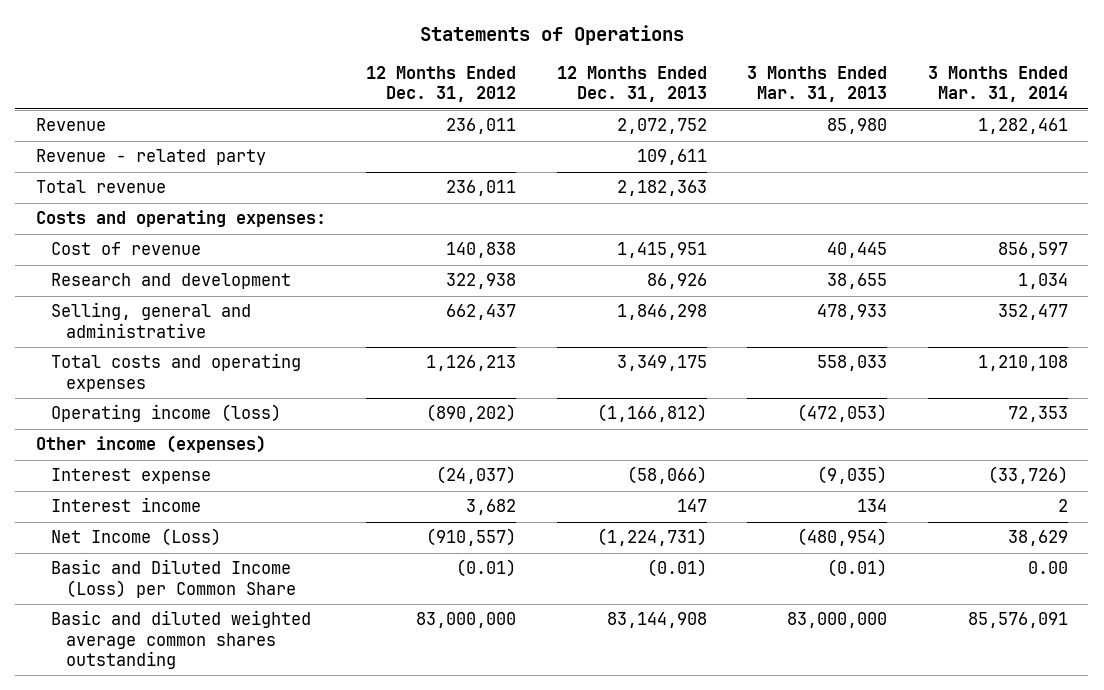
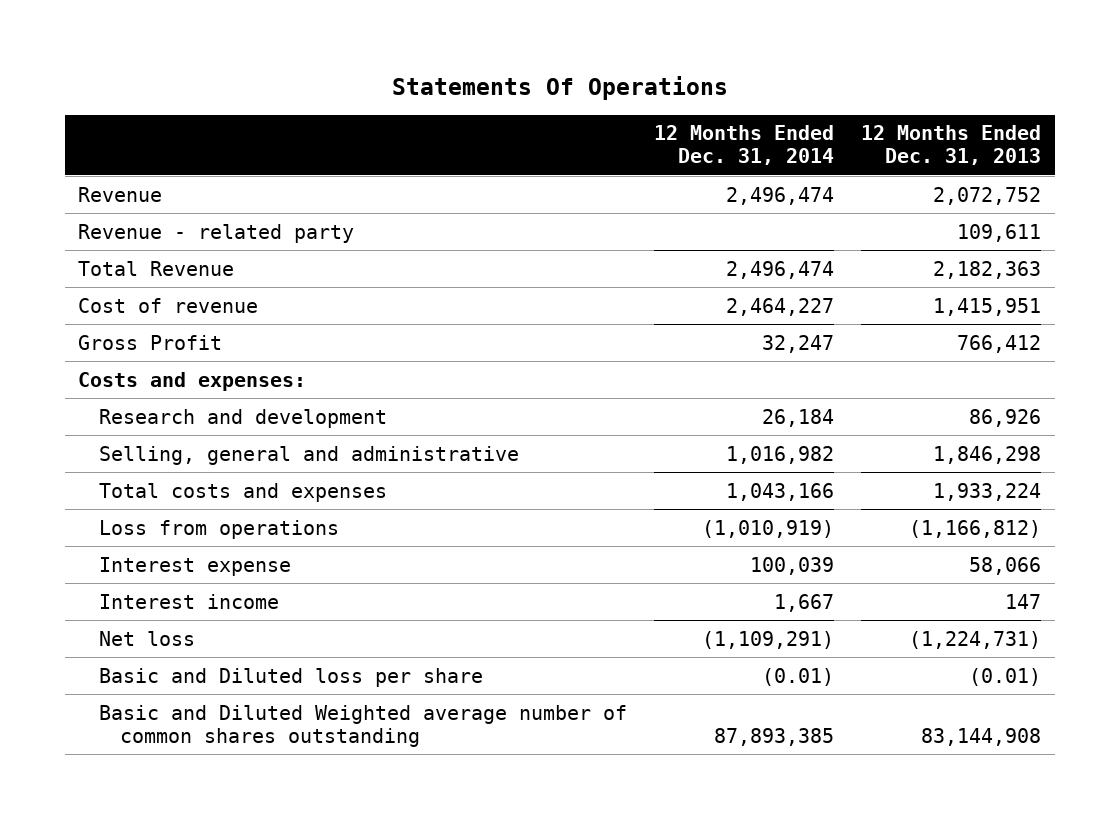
- Statements of Operations
+ Statements Of Operations
- | 12 Months Ended Dec. 31, 2012 | 12 Months Ended Dec. 31, 2013 | 3 Months Ended Mar. 31, 2013 | 3 Months Ended Mar. 31, 2014
+ | 12 Months Ended Dec. 31, 2014 | 12 Months Ended Dec. 31, 2013
- Total revenue | 236,011 | 2,182,363 | |
- Costs and operating expenses:
+ Total Revenue | 2,496,474 | 2,182,363
+ Gross Profit | 32,247 | 766,412
+ Costs and expenses:
- Total costs and operating expenses | 1,126,213 | 3,349,175 | 558,033 | 1,210,108
- Operating income (loss) | (890,202) | (1,166,812) | (472,053) | 72,353
- Other income (expenses)
- Interest expense | (24,037) | (58,066) | (9,035) | (33,726)
+ Total costs and expenses | 1,043,166 | 1,933,224
+ Loss from operations | (1,010,919) | (1,166,812)
+ Interest expense | 100,039 | 58,066
- Net Income (Loss) | (910,557) | (1,224,731) | (480,954) | 38,629
- Basic and Diluted Income (Loss) per Common Share | (0.01) | (0.01) | (0.01) | 0.00
- Basic and diluted weighted average common shares outstanding | 83,000,000 | 83,144,908 | 83,000,000 | 85,576,091
+ Net loss | (1,109,291) | (1,224,731)
+ Basic and Diluted loss per share | (0.01) | (0.01)
+ Basic and Diluted Weighted average number of common shares outstanding | 87,893,385 | 83,144,908

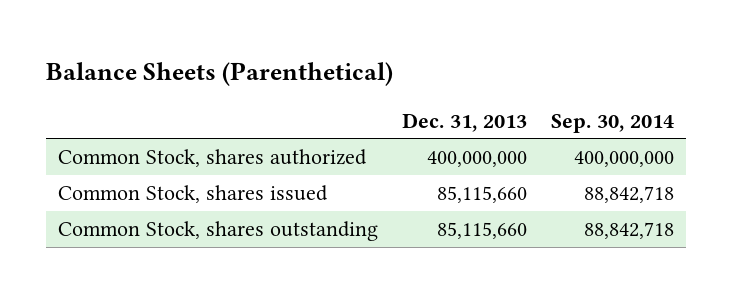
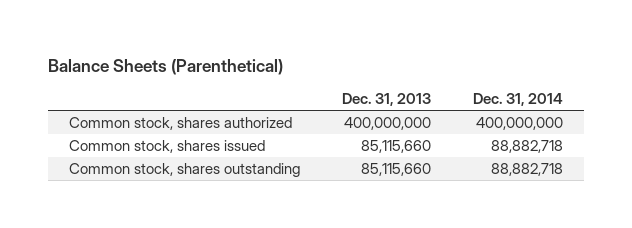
- | Dec. 31, 2013 | Sep. 30, 2014
+ | Dec. 31, 2013 | Dec. 31, 2014
- Common Stock, shares authorized | 400,000,000 | 400,000,000
- Common Stock, shares issued | 85,115,660 | 88,842,718
- Common Stock, shares outstanding | 85,115,660 | 88,842,718
+ Common stock, shares authorized | 400,000,000 | 400,000,000
+ Common stock, shares issued | 85,115,660 | 88,882,718
+ Common stock, shares outstanding | 85,115,660 | 88,882,718

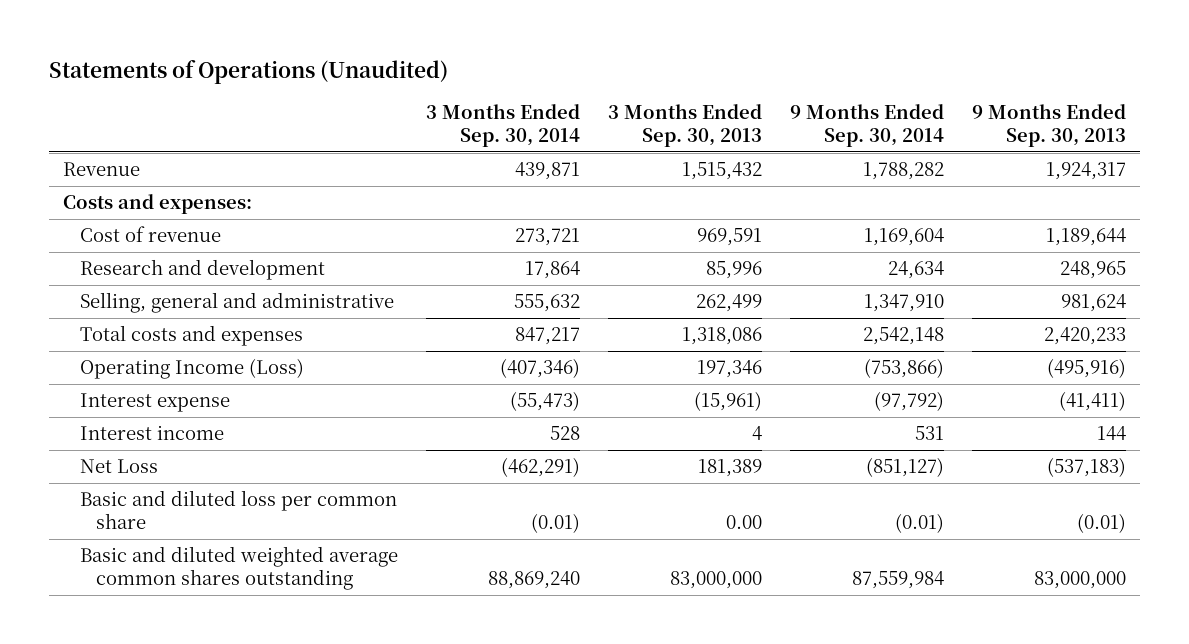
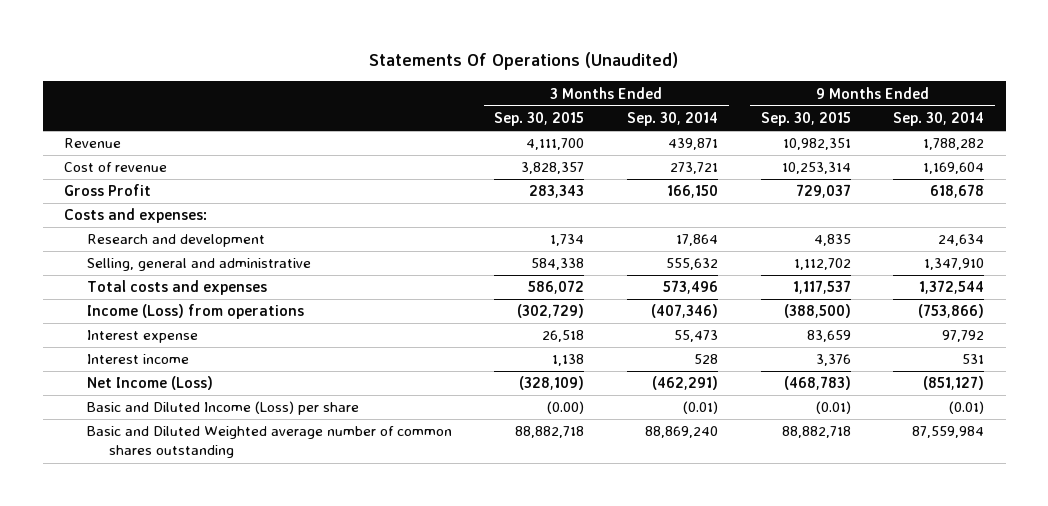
- Statements of Operations (Unaudited)
+ Statements Of Operations (Unaudited)
- | 3 Months Ended Sep. 30, 2014 | 3 Months Ended Sep. 30, 2013 | 9 Months Ended Sep. 30, 2014 | 9 Months Ended Sep. 30, 2013
+ | 3 Months Ended Sep. 30, 2015 | 3 Months Ended Sep. 30, 2014 | 9 Months Ended Sep. 30, 2015 | 9 Months Ended Sep. 30, 2014
+ Gross Profit | 283,343 | 166,150 | 729,037 | 618,678
moved down: Costs and expenses:
- Total costs and expenses | 847,217 | 1,318,086 | 2,542,148 | 2,420,233
- Operating Income (Loss) | (407,346) | 197,346 | (753,866) | (495,916)
- Interest expense | (55,473) | (15,961) | (97,792) | (41,411)
+ Total costs and expenses | 586,072 | 573,496 | 1,117,537 | 1,372,544
+ Income (Loss) from operations | (302,729) | (407,346) | (388,500) | (753,866)
+ Interest expense | 26,518 | 55,473 | 83,659 | 97,792
- Net Loss | (462,291) | 181,389 | (851,127) | (537,183)
- Basic and diluted loss per common share | (0.01) | 0.00 | (0.01) | (0.01)
- Basic and diluted weighted average common shares outstanding | 88,869,240 | 83,000,000 | 87,559,984 | 83,000,000
+ Net Income (Loss) | (328,109) | (462,291) | (468,783) | (851,127)
+ Basic and Diluted Income (Loss) per share | (0.00) | (0.01) | (0.01) | (0.01)
+ Basic and Diluted Weighted average number of common shares outstanding | 88,882,718 | 88,869,240 | 88,882,718 | 87,559,984

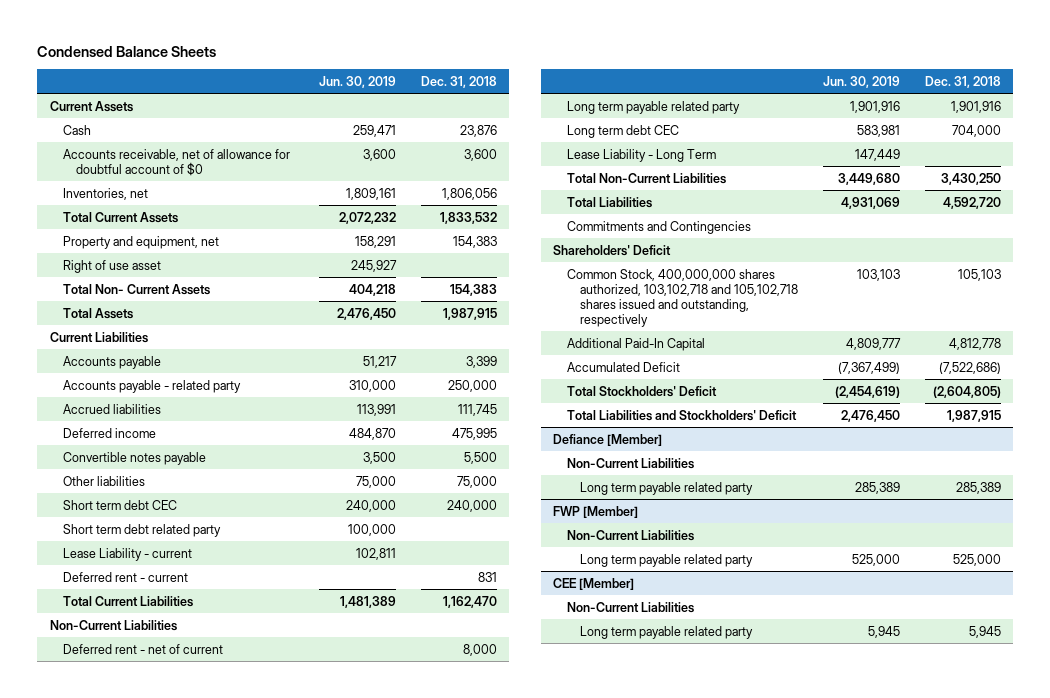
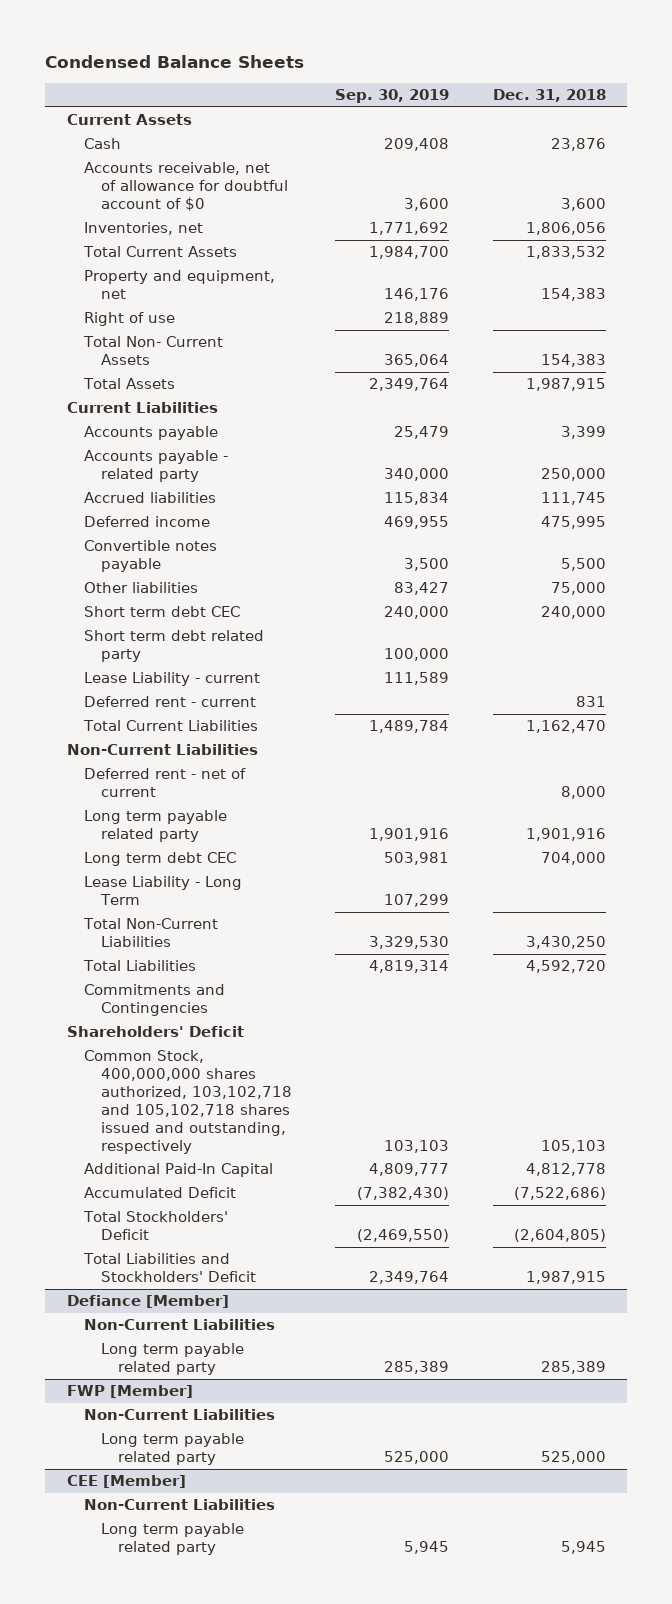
- | Jun. 30, 2019 | Dec. 31, 2018
+ | Sep. 30, 2019 | Dec. 31, 2018
- Right of use asset | 245,927 |
+ Right of use | 218,889 |

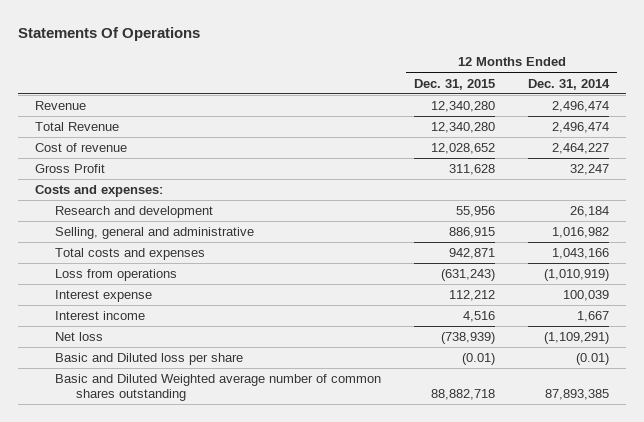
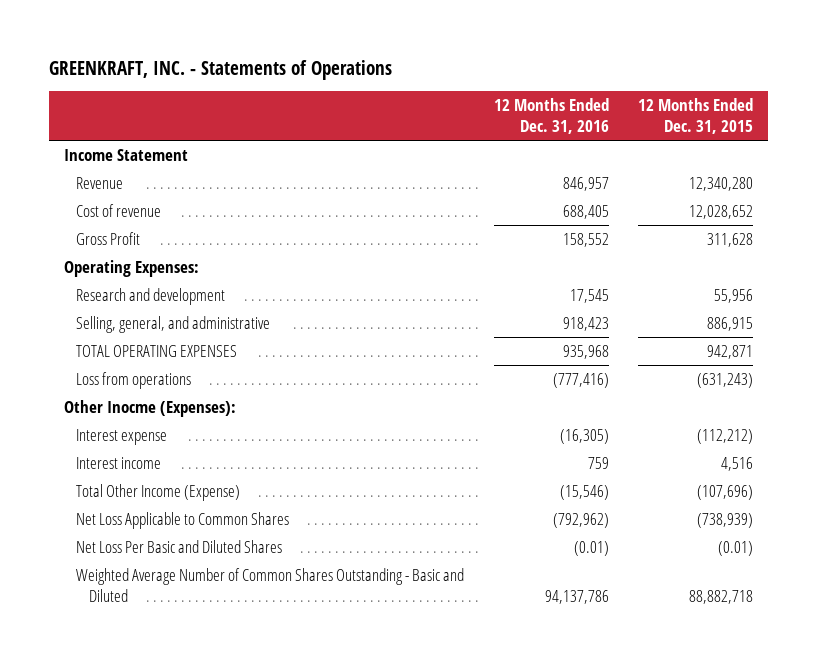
- Statements Of Operations
+ GREENKRAFT, INC. - Statements of Operations
- | 12 Months Ended Dec. 31, 2015 | 12 Months Ended Dec. 31, 2014
+ | 12 Months Ended Dec. 31, 2016 | 12 Months Ended Dec. 31, 2015
+ Income Statement
- Total Revenue | 12,340,280 | 2,496,474
- Costs and expenses:
+ Operating Expenses:
- Selling, general and administrative | 886,915 | 1,016,982
- Total costs and expenses | 942,871 | 1,043,166
+ Selling, general, and administrative | 918,423 | 886,915
+ TOTAL OPERATING EXPENSES | 935,968 | 942,871
- Interest expense | 112,212 | 100,039
+ Other Inocme (Expenses):
+ Interest expense | (16,305) | (112,212)
- Net loss | (738,939) | (1,109,291)
- Basic and Diluted loss per share | (0.01) | (0.01)
- Basic and Diluted Weighted average number of common shares outstanding | 88,882,718 | 87,893,385
+ Total Other Income (Expense) | (15,546) | (107,696)
+ Net Loss Applicable to Common Shares | (792,962) | (738,939)
+ Net Loss Per Basic and Diluted Shares | (0.01) | (0.01)
+ Weighted Average Number of Common Shares Outstanding - Basic and Diluted | 94,137,786 | 88,882,718

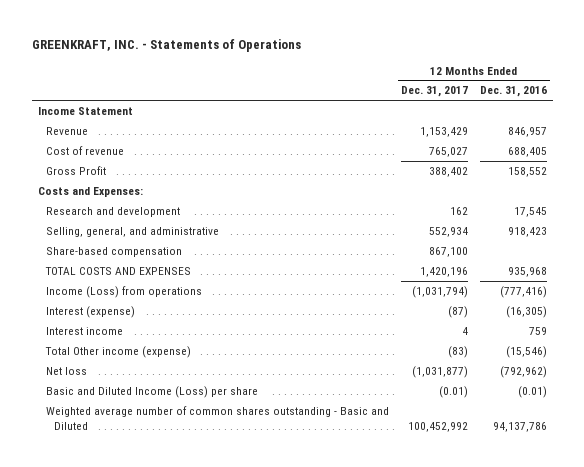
- | 12 Months Ended Dec. 31, 2016 | 12 Months Ended Dec. 31, 2015
+ | 12 Months Ended Dec. 31, 2017 | 12 Months Ended Dec. 31, 2016
- Operating Expenses:
+ Costs and Expenses:
- TOTAL OPERATING EXPENSES | 935,968 | 942,871
- Loss from operations | (777,416) | (631,243)
- Other Inocme (Expenses):
- Interest expense | (16,305) | (112,212)
+ Share-based compensation | 867,100 |
+ TOTAL COSTS AND EXPENSES | 1,420,196 | 935,968
+ Income (Loss) from operations | (1,031,794) | (777,416)
+ Interest (expense) | (87) | (16,305)
- Total Other Income (Expense) | (15,546) | (107,696)
- Net Loss Applicable to Common Shares | (792,962) | (738,939)
- Net Loss Per Basic and Diluted Shares | (0.01) | (0.01)
- Weighted Average Number of Common Shares Outstanding - Basic and Diluted | 94,137,786 | 88,882,718
+ Total Other income (expense) | (83) | (15,546)
+ Net loss | (1,031,877) | (792,962)
+ Basic and Diluted Income (Loss) per share | (0.01) | (0.01)
+ Weighted average number of common shares outstanding - Basic and Diluted | 100,452,992 | 94,137,786

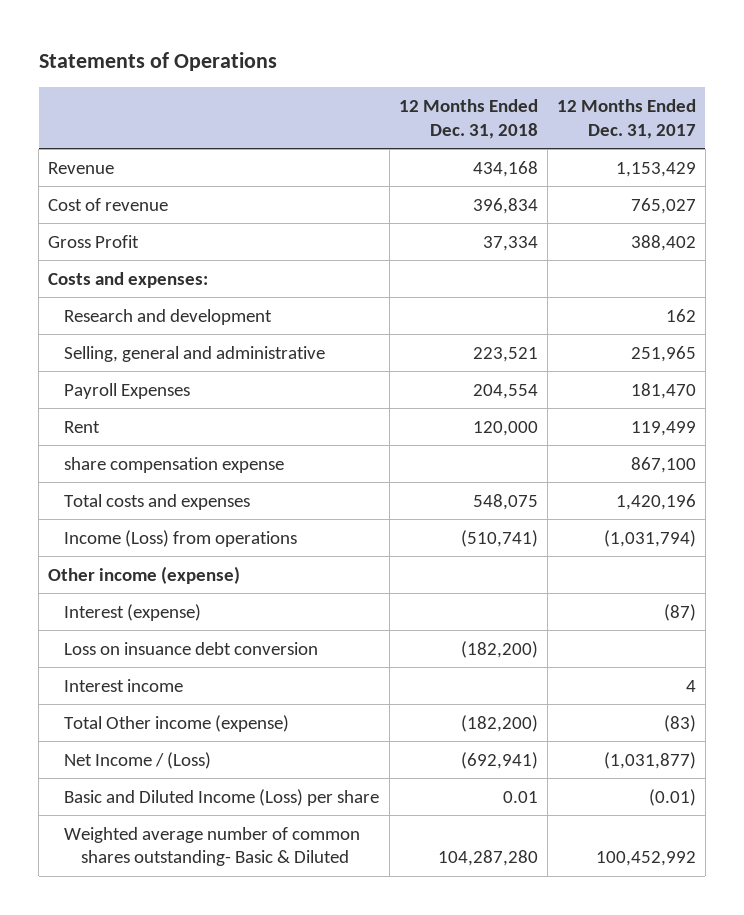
- GREENKRAFT, INC. - Statements of Operations
+ Statements of Operations
- | 12 Months Ended Dec. 31, 2017 | 12 Months Ended Dec. 31, 2016
+ | 12 Months Ended Dec. 31, 2018 | 12 Months Ended Dec. 31, 2017
- Income Statement
- Costs and Expenses:
+ Costs and expenses:
- Selling, general, and administrative | 552,934 | 918,423
- Share-based compensation | 867,100 |
- TOTAL COSTS AND EXPENSES | 1,420,196 | 935,968
+ Selling, general and administrative | 223,521 | 251,965
+ Payroll Expenses | 204,554 | 181,470
+ Rent | 120,000 | 119,499
+ share compensation expense | | 867,100
+ Total costs and expenses | 548,075 | 1,420,196
+ Other income (expense)
+ Loss on insuance debt conversion | (182,200) |
- Net loss | (1,031,877) | (792,962)
+ Net Income / (Loss) | (692,941) | (1,031,877)
- Weighted average number of common shares outstanding - Basic and Diluted | 100,452,992 | 94,137,786
+ Weighted average number of common shares outstanding- Basic & Diluted | 104,287,280 | 100,452,992

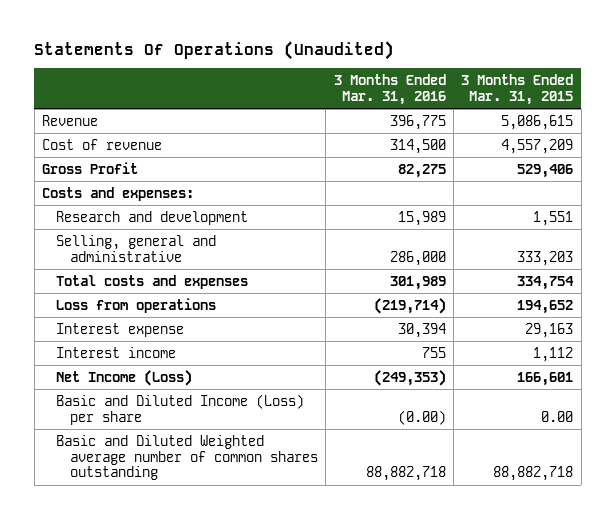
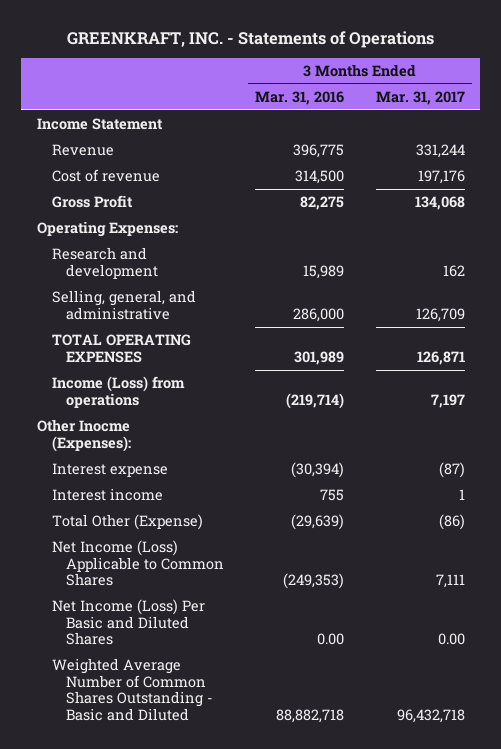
- Statements Of Operations (Unaudited)
+ GREENKRAFT, INC. - Statements of Operations
- | 3 Months Ended Mar. 31, 2016 | 3 Months Ended Mar. 31, 2015
+ | 3 Months Ended Mar. 31, 2016 | 3 Months Ended Mar. 31, 2017
+ Income Statement
- Costs and expenses:
+ Operating Expenses:
- Selling, general and administrative | 286,000 | 333,203
- Total costs and expenses | 301,989 | 334,754
- Loss from operations | (219,714) | 194,652
- Interest expense | 30,394 | 29,163
+ Selling, general, and administrative | 286,000 | 126,709
+ TOTAL OPERATING EXPENSES | 301,989 | 126,871
+ Income (Loss) from operations | (219,714) | 7,197
+ Other Inocme (Expenses):
+ Interest expense | (30,394) | (87)
- Net Income (Loss) | (249,353) | 166,601
- Basic and Diluted Income (Loss) per share | (0.00) | 0.00
- Basic and Diluted Weighted average number of common shares outstanding | 88,882,718 | 88,882,718
+ Total Other (Expense) | (29,639) | (86)
+ Net Income (Loss) Applicable to Common Shares | (249,353) | 7,111
+ Net Income (Loss) Per Basic and Diluted Shares | 0.00 | 0.00
+ Weighted Average Number of Common Shares Outstanding - Basic and Diluted | 88,882,718 | 96,432,718

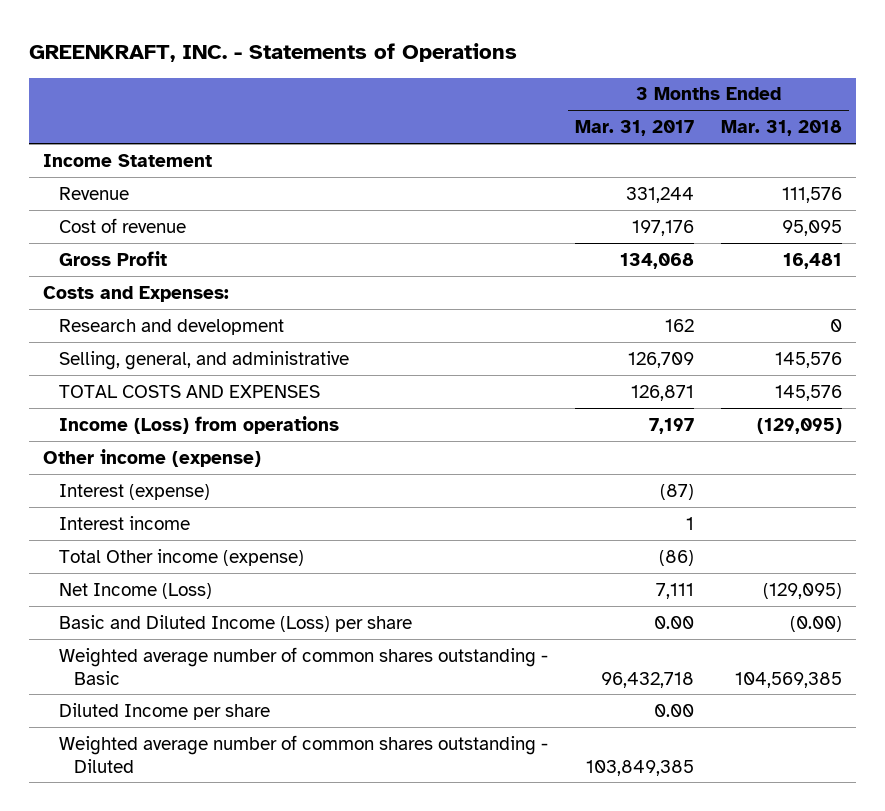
- | 3 Months Ended Mar. 31, 2016 | 3 Months Ended Mar. 31, 2017
+ | 3 Months Ended Mar. 31, 2017 | 3 Months Ended Mar. 31, 2018
- Operating Expenses:
+ Costs and Expenses:
- TOTAL OPERATING EXPENSES | 301,989 | 126,871
+ TOTAL COSTS AND EXPENSES | 126,871 | 145,576
- Other Inocme (Expenses):
- Interest expense | (30,394) | (87)
+ Other income (expense)
+ Interest (expense) | (87) |
- Total Other (Expense) | (29,639) | (86)
- Net Income (Loss) Applicable to Common Shares | (249,353) | 7,111
- Net Income (Loss) Per Basic and Diluted Shares | 0.00 | 0.00
- Weighted Average Number of Common Shares Outstanding - Basic and Diluted | 88,882,718 | 96,432,718
+ Total Other income (expense) | (86) |
+ Net Income (Loss) | 7,111 | (129,095)
+ Basic and Diluted Income (Loss) per share | 0.00 | (0.00)
+ Weighted average number of common shares outstanding - Basic | 96,432,718 | 104,569,385
+ Diluted Income per share | 0.00 |
+ Weighted average number of common shares outstanding - Diluted | 103,849,385 |

